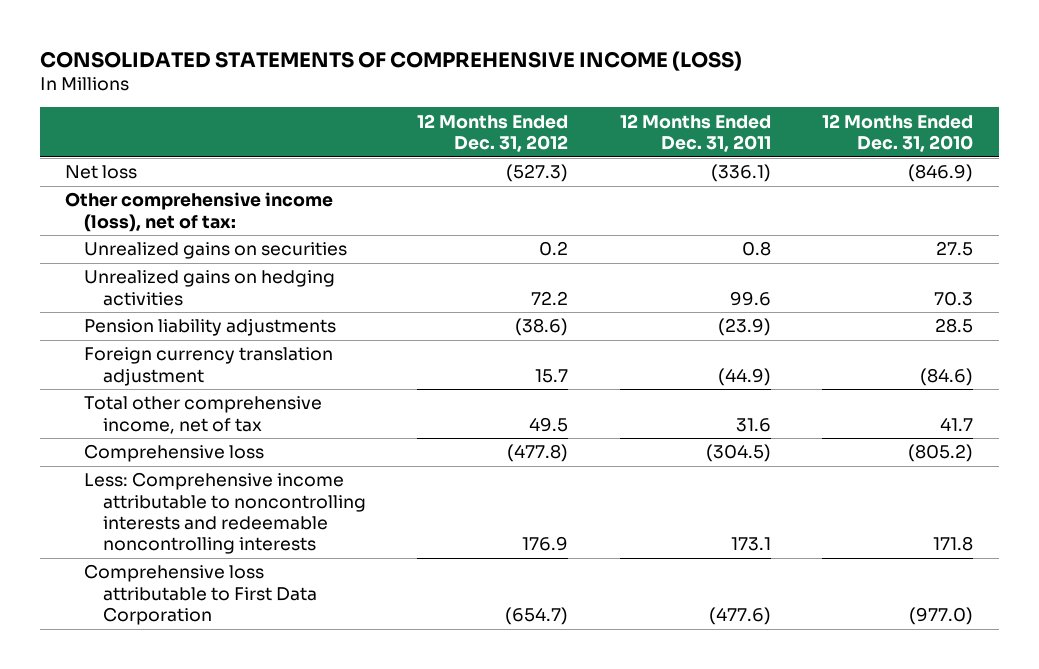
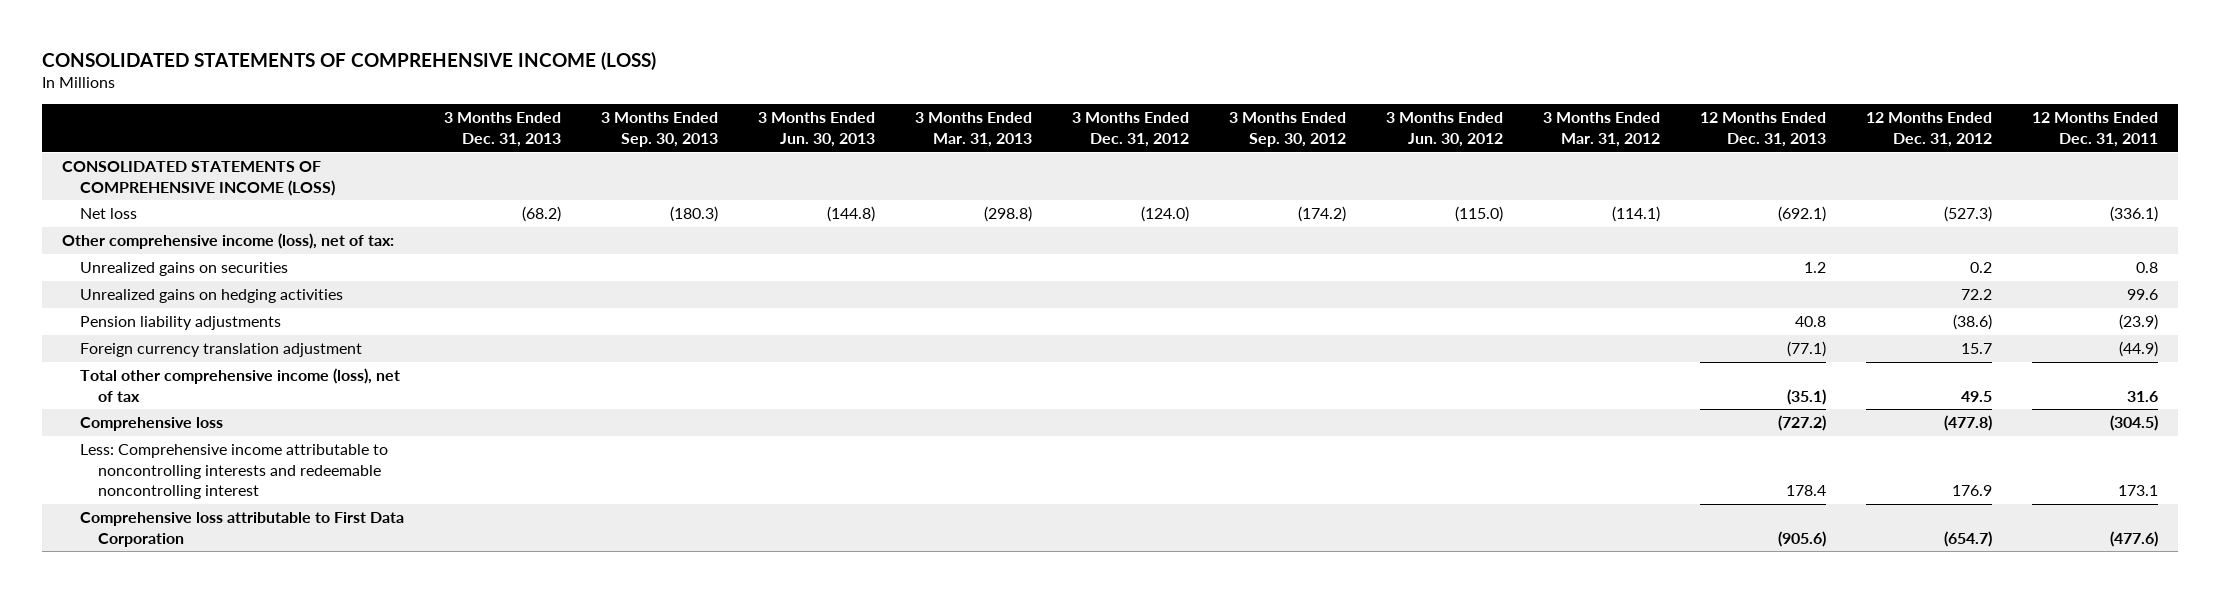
- | 12 Months Ended Dec. 31, 2012 | 12 Months Ended Dec. 31, 2011 | 12 Months Ended Dec. 31, 2010
+ | 3 Months Ended Dec. 31, 2013 | 3 Months Ended Sep. 30, 2013 | 3 Months Ended Jun. 30, 2013 | 3 Months Ended Mar. 31, 2013 | 3 Months Ended Dec. 31, 2012 | 3 Months Ended Sep. 30, 2012 | 3 Months Ended Jun. 30, 2012 | 3 Months Ended Mar. 31, 2012 | 12 Months Ended Dec. 31, 2013 | 12 Months Ended Dec. 31, 2012 | 12 Months Ended Dec. 31, 2011
+ CONSOLIDATED STATEMENTS OF COMPREHENSIVE INCOME (LOSS)
- Total other comprehensive income, net of tax | 49.5 | 31.6 | 41.7
+ Total other comprehensive income (loss), net of tax | | | | | | | | | (35.1) | 49.5 | 31.6
- Less: Comprehensive income attributable to noncontrolling interests and redeemable noncontrolling interests | 176.9 | 173.1 | 171.8
+ Less: Comprehensive income attributable to noncontrolling interests and redeemable noncontrolling interest | | | | | | | | | 178.4 | 176.9 | 173.1

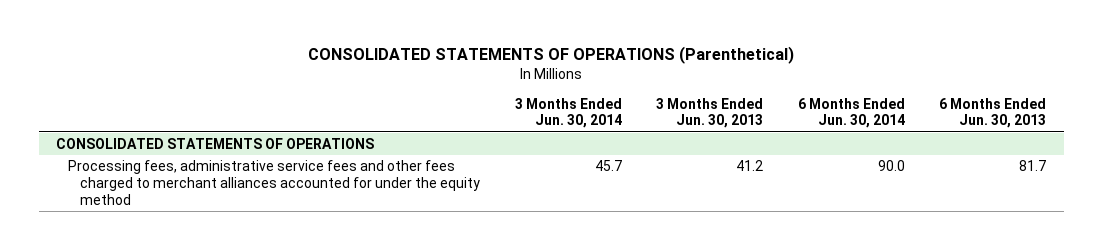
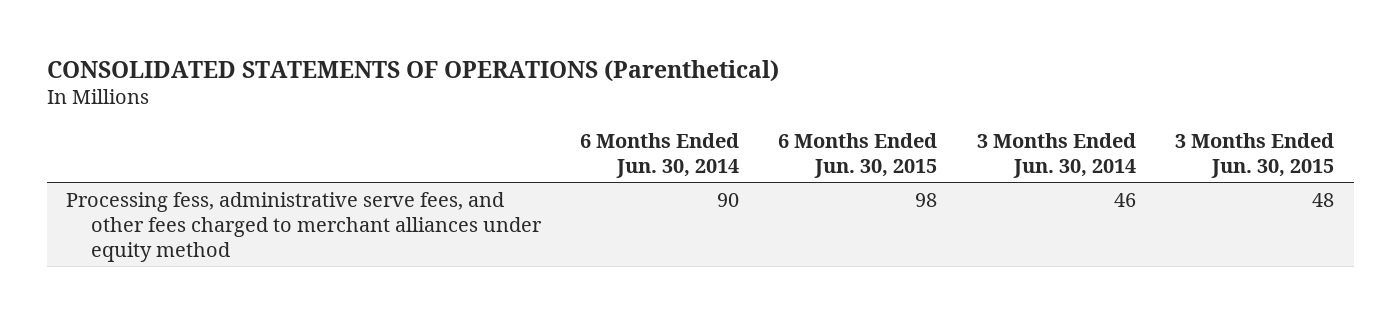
- | 3 Months Ended Jun. 30, 2014 | 3 Months Ended Jun. 30, 2013 | 6 Months Ended Jun. 30, 2014 | 6 Months Ended Jun. 30, 2013
+ | 6 Months Ended Jun. 30, 2014 | 6 Months Ended Jun. 30, 2015 | 3 Months Ended Jun. 30, 2014 | 3 Months Ended Jun. 30, 2015
- CONSOLIDATED STATEMENTS OF OPERATIONS
- Processing fees, administrative service fees and other fees charged to merchant alliances accounted for under the equity method | 45.7 | 41.2 | 90.0 | 81.7
+ Processing fess, administrative serve fees, and other fees charged to merchant alliances under equity method | 90 | 98 | 46 | 48

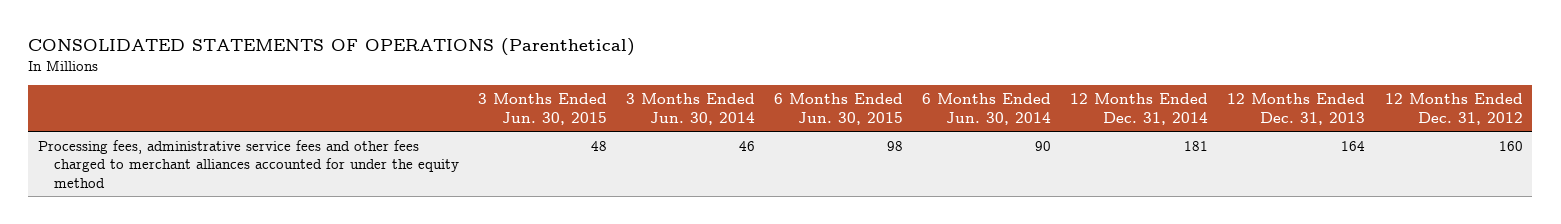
- | 6 Months Ended Jun. 30, 2014 | 6 Months Ended Jun. 30, 2015 | 3 Months Ended Jun. 30, 2014 | 3 Months Ended Jun. 30, 2015
+ | 3 Months Ended Jun. 30, 2015 | 3 Months Ended Jun. 30, 2014 | 6 Months Ended Jun. 30, 2015 | 6 Months Ended Jun. 30, 2014 | 12 Months Ended Dec. 31, 2014 | 12 Months Ended Dec. 31, 2013 | 12 Months Ended Dec. 31, 2012
- Processing fess, administrative serve fees, and other fees charged to merchant alliances under equity method | 90 | 98 | 46 | 48
+ Processing fees, administrative service fees and other fees charged to merchant alliances accounted for under the equity method | 48 | 46 | 98 | 90 | 181 | 164 | 160

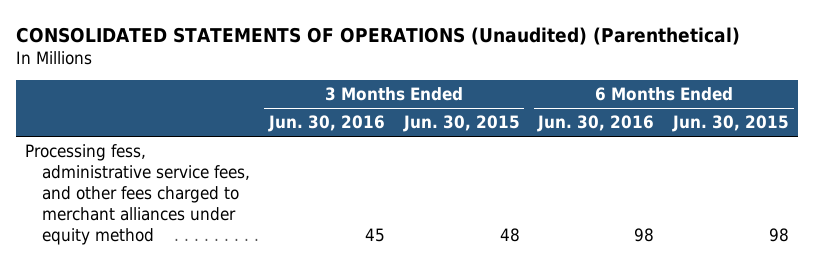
- CONSOLIDATED STATEMENTS OF OPERATIONS (Parenthetical)
+ CONSOLIDATED STATEMENTS OF OPERATIONS (Unaudited) (Parenthetical)
- | 3 Months Ended Jun. 30, 2015 | 3 Months Ended Jun. 30, 2014 | 6 Months Ended Jun. 30, 2015 | 6 Months Ended Jun. 30, 2014 | 12 Months Ended Dec. 31, 2014 | 12 Months Ended Dec. 31, 2013 | 12 Months Ended Dec. 31, 2012
+ | 3 Months Ended Jun. 30, 2016 | 3 Months Ended Jun. 30, 2015 | 6 Months Ended Jun. 30, 2016 | 6 Months Ended Jun. 30, 2015
- Processing fees, administrative service fees and other fees charged to merchant alliances accounted for under the equity method | 48 | 46 | 98 | 90 | 181 | 164 | 160
+ Processing fess, administrative service fees, and other fees charged to merchant alliances under equity method | 45 | 48 | 98 | 98

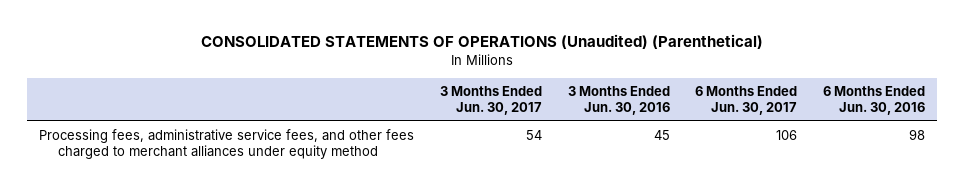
- | 3 Months Ended Jun. 30, 2016 | 3 Months Ended Jun. 30, 2015 | 6 Months Ended Jun. 30, 2016 | 6 Months Ended Jun. 30, 2015
+ | 3 Months Ended Jun. 30, 2017 | 3 Months Ended Jun. 30, 2016 | 6 Months Ended Jun. 30, 2017 | 6 Months Ended Jun. 30, 2016
- Processing fess, administrative service fees, and other fees charged to merchant alliances under equity method | 45 | 48 | 98 | 98
+ Processing fees, administrative service fees, and other fees charged to merchant alliances under equity method | 54 | 45 | 106 | 98

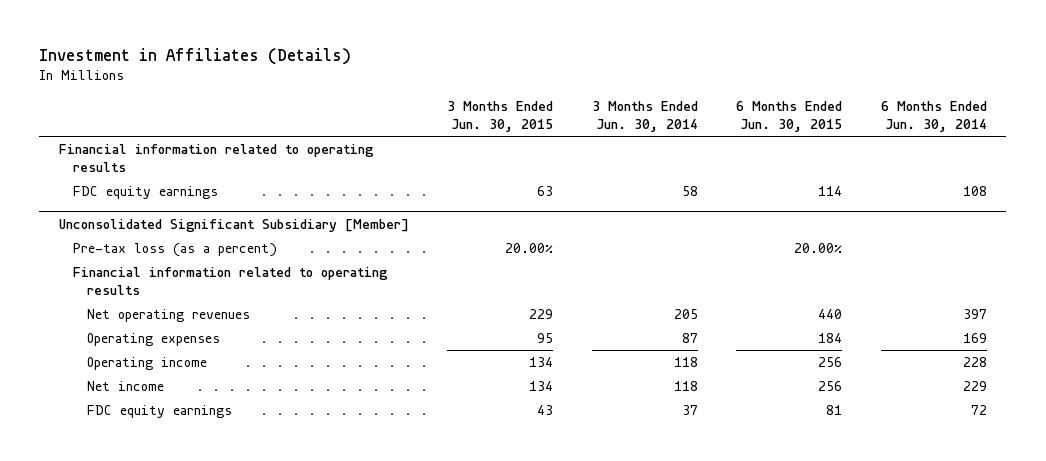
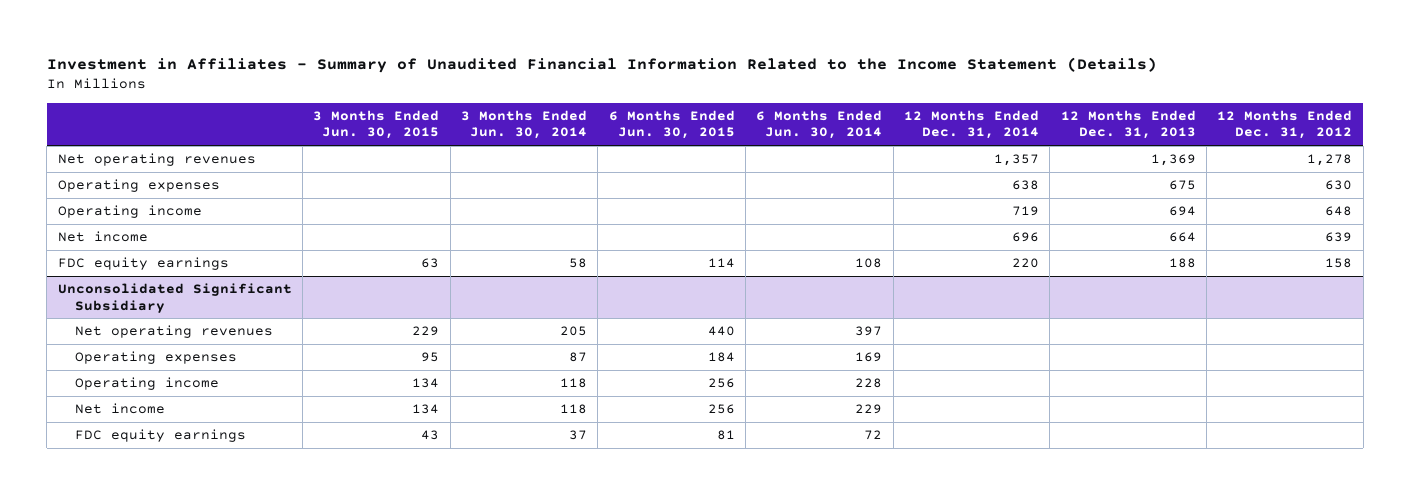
- Investment in Affiliates (Details)
+ Investment in Affiliates - Summary of Unaudited Financial Information Related to the Income Statement (Details)
- | 3 Months Ended Jun. 30, 2015 | 3 Months Ended Jun. 30, 2014 | 6 Months Ended Jun. 30, 2015 | 6 Months Ended Jun. 30, 2014
+ | 3 Months Ended Jun. 30, 2015 | 3 Months Ended Jun. 30, 2014 | 6 Months Ended Jun. 30, 2015 | 6 Months Ended Jun. 30, 2014 | 12 Months Ended Dec. 31, 2014 | 12 Months Ended Dec. 31, 2013 | 12 Months Ended Dec. 31, 2012
- Financial information related to operating results
+ Net operating revenues | | | | | 1,357 | 1,369 | 1,278
+ Operating expenses | | | | | 638 | 675 | 630
+ Operating income | | | | | 719 | 694 | 648
+ Net income | | | | | 696 | 664 | 639
- Unconsolidated Significant Subsidiary [Member]
- Pre-tax loss (as a percent) | 20.00% | | 20.00% |
- Financial information related to operating results
+ Unconsolidated Significant Subsidiary

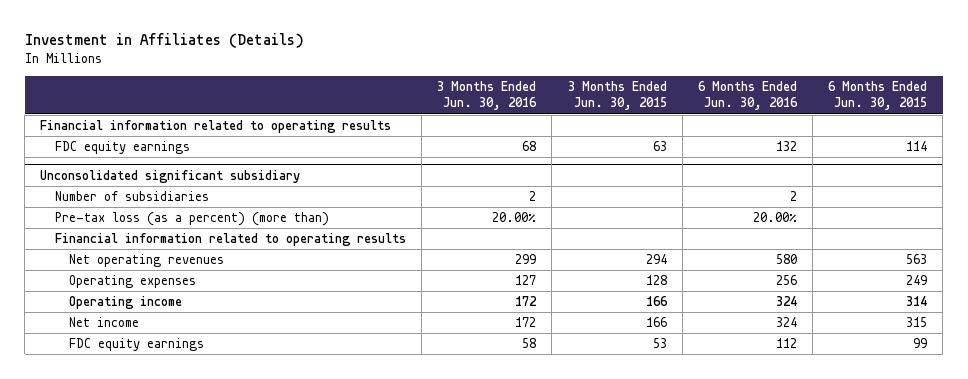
- Investment in Affiliates - Summary of Unaudited Financial Information Related to the Income Statement (Details)
+ Investment in Affiliates (Details)
- | 3 Months Ended Jun. 30, 2015 | 3 Months Ended Jun. 30, 2014 | 6 Months Ended Jun. 30, 2015 | 6 Months Ended Jun. 30, 2014 | 12 Months Ended Dec. 31, 2014 | 12 Months Ended Dec. 31, 2013 | 12 Months Ended Dec. 31, 2012
+ | 3 Months Ended Jun. 30, 2016 | 3 Months Ended Jun. 30, 2015 | 6 Months Ended Jun. 30, 2016 | 6 Months Ended Jun. 30, 2015
- Net operating revenues | | | | | 1,357 | 1,369 | 1,278
- Operating expenses | | | | | 638 | 675 | 630
- Operating income | | | | | 719 | 694 | 648
- Net income | | | | | 696 | 664 | 639
+ Financial information related to operating results
- Unconsolidated Significant Subsidiary
- Net operating revenues | 229 | 205 | 440 | 397 | | |
- Operating expenses | 95 | 87 | 184 | 169 | | |
- Operating income | 134 | 118 | 256 | 228 | | |
- Net income | 134 | 118 | 256 | 229 | | |
- FDC equity earnings | 43 | 37 | 81 | 72 | | |
+ Unconsolidated significant subsidiary
+ Number of subsidiaries | 2 | | 2 |
+ Pre-tax loss (as a percent) (more than) | 20.00% | | 20.00% |
+ Financial information related to operating results
+ Net operating revenues | 299 | 294 | 580 | 563
+ Operating expenses | 127 | 128 | 256 | 249
+ Operating income | 172 | 166 | 324 | 314
+ Net income | 172 | 166 | 324 | 315
+ FDC equity earnings | 58 | 53 | 112 | 99

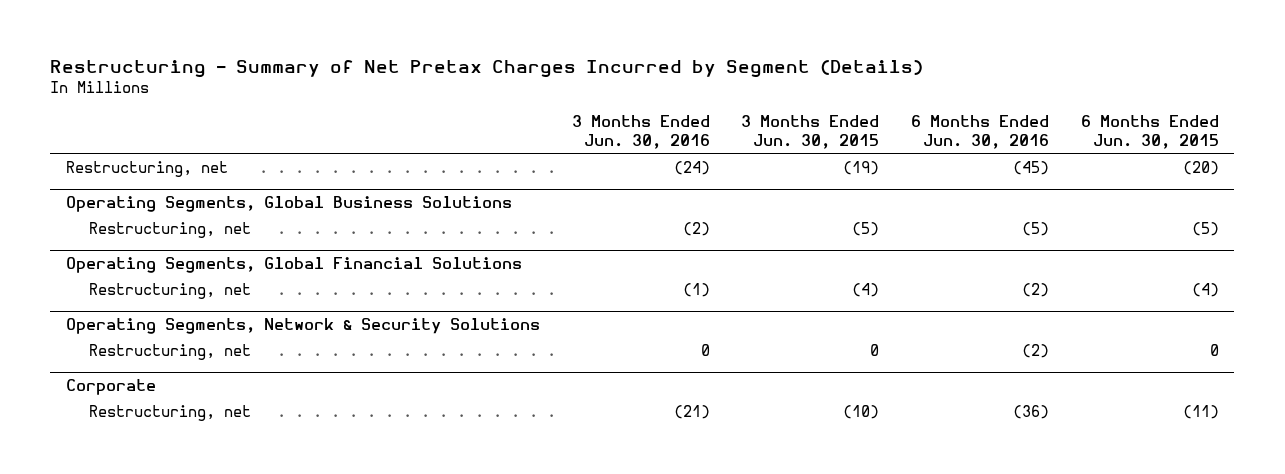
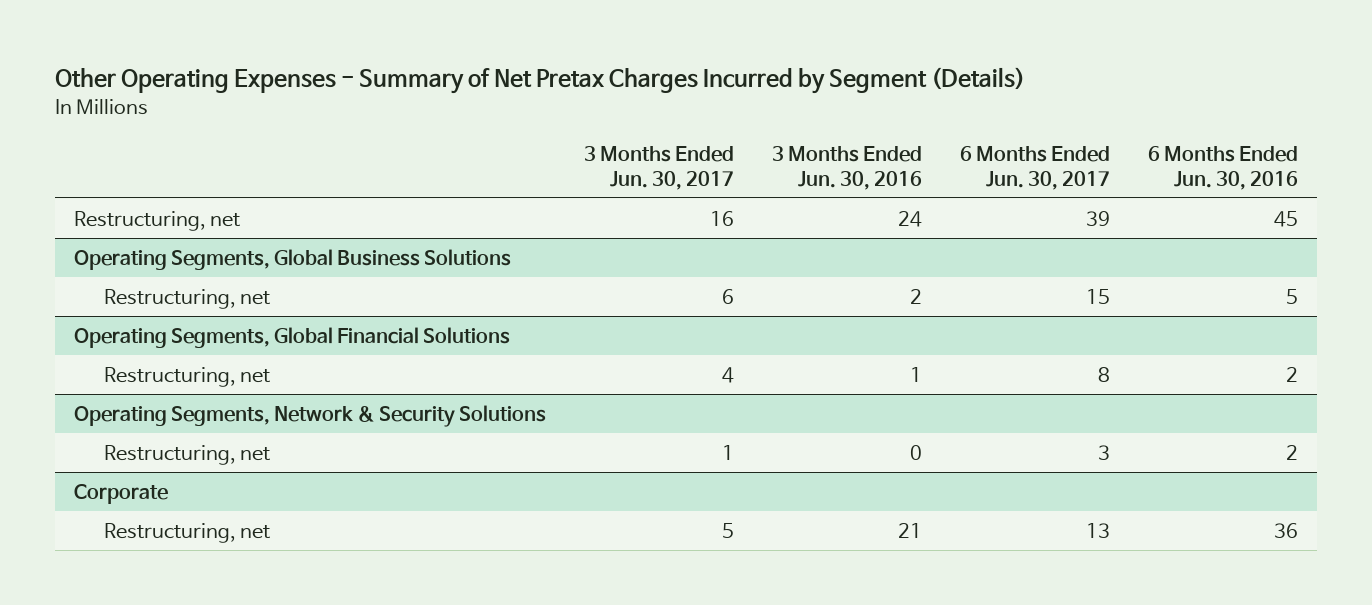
- Restructuring - Summary of Net Pretax Charges Incurred by Segment (Details)
+ Other Operating Expenses - Summary of Net Pretax Charges Incurred by Segment (Details)
- | 3 Months Ended Jun. 30, 2016 | 3 Months Ended Jun. 30, 2015 | 6 Months Ended Jun. 30, 2016 | 6 Months Ended Jun. 30, 2015
+ | 3 Months Ended Jun. 30, 2017 | 3 Months Ended Jun. 30, 2016 | 6 Months Ended Jun. 30, 2017 | 6 Months Ended Jun. 30, 2016
- Restructuring, net | (24) | (19) | (45) | (20)
+ Restructuring, net | 16 | 24 | 39 | 45
@ Operating Segments, Global Business Solutions
- Restructuring, net | (2) | (5) | (5) | (5)
+ Restructuring, net | 6 | 2 | 15 | 5
@ Operating Segments, Global Financial Solutions
- Restructuring, net | (1) | (4) | (2) | (4)
+ Restructuring, net | 4 | 1 | 8 | 2
@ Operating Segments, Network & Security Solutions
- Restructuring, net | 0 | 0 | (2) | 0
+ Restructuring, net | 1 | 0 | 3 | 2
@ Corporate
- Restructuring, net | (21) | (10) | (36) | (11)
+ Restructuring, net | 5 | 21 | 13 | 36

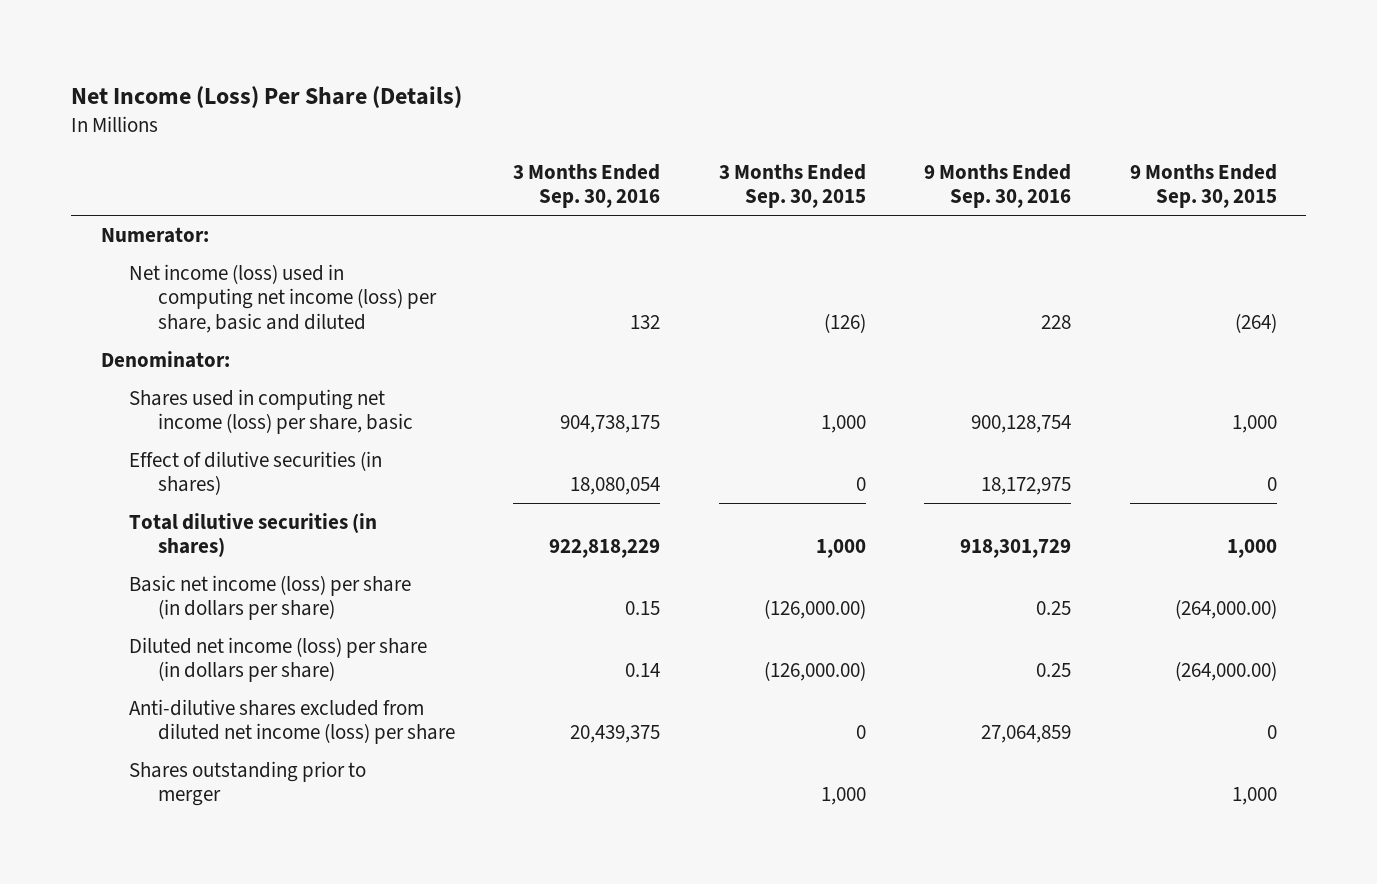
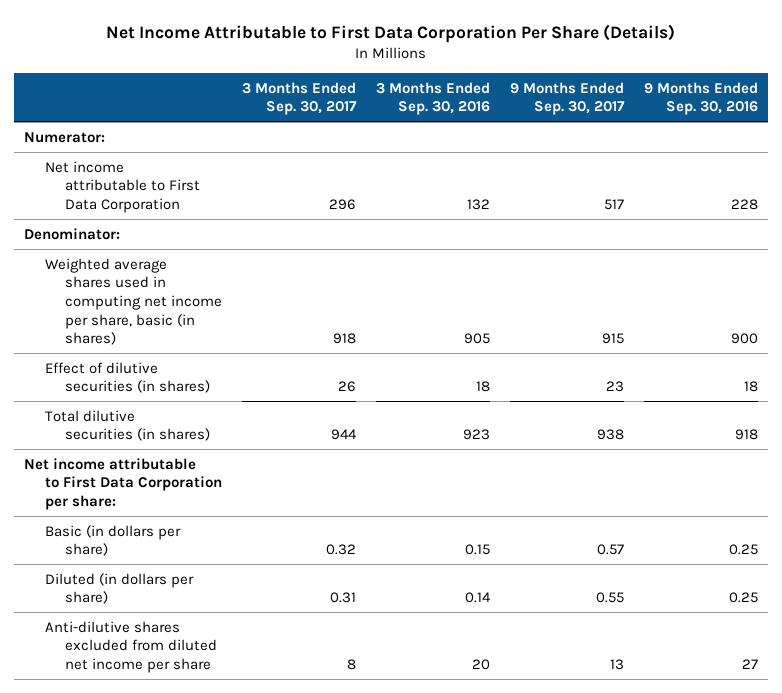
- Net Income (Loss) Per Share (Details)
+ Net Income Attributable to First Data Corporation Per Share (Details)
- | 3 Months Ended Sep. 30, 2016 | 3 Months Ended Sep. 30, 2015 | 9 Months Ended Sep. 30, 2016 | 9 Months Ended Sep. 30, 2015
+ | 3 Months Ended Sep. 30, 2017 | 3 Months Ended Sep. 30, 2016 | 9 Months Ended Sep. 30, 2017 | 9 Months Ended Sep. 30, 2016
- Net income (loss) used in computing net income (loss) per share, basic and diluted | 132 | (126) | 228 | (264)
+ Net income attributable to First Data Corporation | 296 | 132 | 517 | 228
- Shares used in computing net income (loss) per share, basic | 904,738,175 | 1,000 | 900,128,754 | 1,000
- Effect of dilutive securities (in shares) | 18,080,054 | 0 | 18,172,975 | 0
- Total dilutive securities (in shares) | 922,818,229 | 1,000 | 918,301,729 | 1,000
- Basic net income (loss) per share (in dollars per share) | 0.15 | (126,000.00) | 0.25 | (264,000.00)
- Diluted net income (loss) per share (in dollars per share) | 0.14 | (126,000.00) | 0.25 | (264,000.00)
- Anti-dilutive shares excluded from diluted net income (loss) per share | 20,439,375 | 0 | 27,064,859 | 0
- Shares outstanding prior to merger | | 1,000 | | 1,000
+ Weighted average shares used in computing net income per share, basic (in shares) | 918 | 905 | 915 | 900
+ Effect of dilutive securities (in shares) | 26 | 18 | 23 | 18
+ Total dilutive securities (in shares) | 944 | 923 | 938 | 918
+ Net income attributable to First Data Corporation per share:
+ Basic (in dollars per share) | 0.32 | 0.15 | 0.57 | 0.25
+ Diluted (in dollars per share) | 0.31 | 0.14 | 0.55 | 0.25
+ Anti-dilutive shares excluded from diluted net income per share | 8 | 20 | 13 | 27

